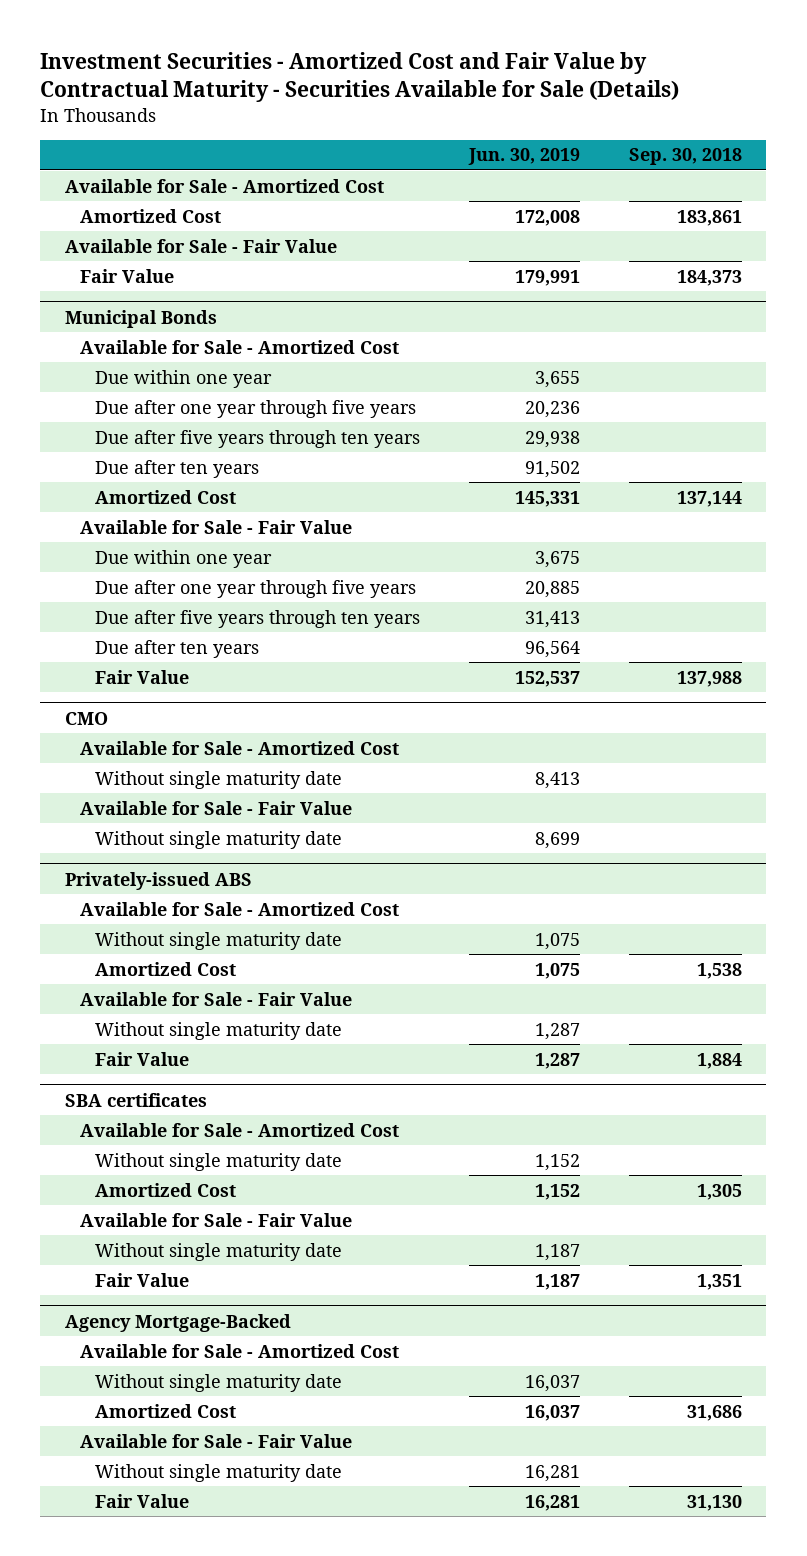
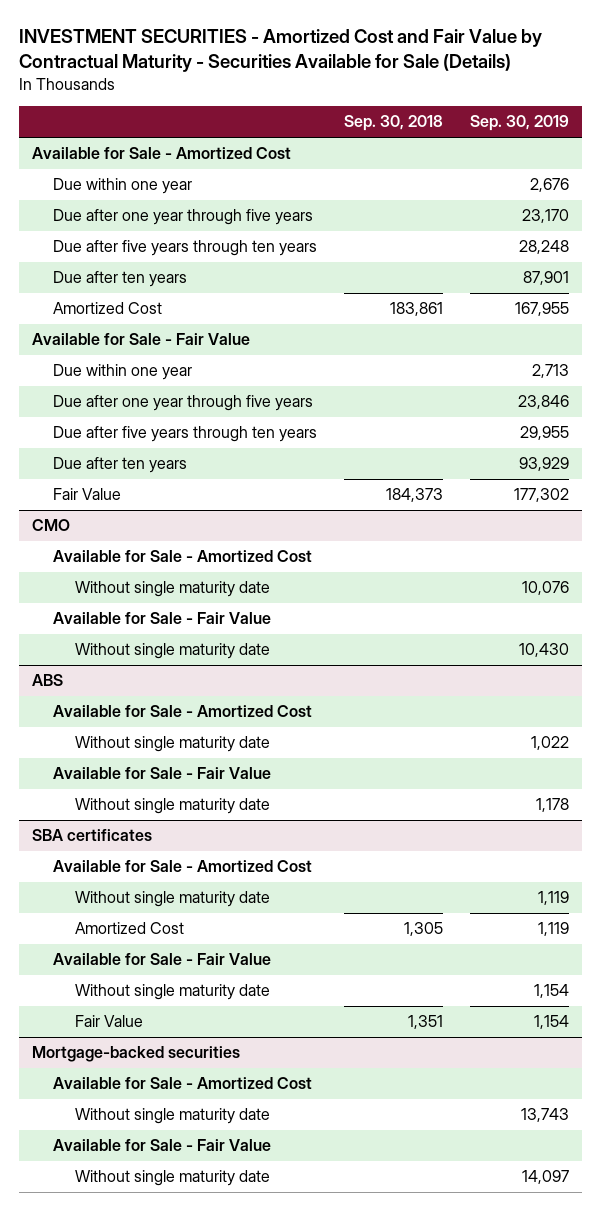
- Investment Securities - Amortized Cost and Fair Value by Contractual Maturity - Securities Available for Sale (Details)
+ INVESTMENT SECURITIES - Amortized Cost and Fair Value by Contractual Maturity - Securities Available for Sale (Details)
- | Jun. 30, 2019 | Sep. 30, 2018
+ | Sep. 30, 2018 | Sep. 30, 2019
+ Due within one year | | 2,676
+ Due after one year through five years | | 23,170
+ Due after five years through ten years | | 28,248
+ Due after ten years | | 87,901
+ Due within one year | | 2,713
+ Due after one year through five years | | 23,846
+ Due after five years through ten years | | 29,955
+ Due after ten years | | 93,929
- Municipal Bonds
- Available for Sale - Amortized Cost
- Due within one year | 3,655 |
- Due after one year through five years | 20,236 |
- Due after five years through ten years | 29,938 |
- Due after ten years | 91,502 |
- Amortized Cost | 145,331 | 137,144
- Available for Sale - Fair Value
- Due within one year | 3,675 |
- Due after one year through five years | 20,885 |
- Due after five years through ten years | 31,413 |
- Due after ten years | 96,564 |
- Fair Value | 152,537 | 137,988
- Privately-issued ABS
- Available for Sale - Amortized Cost
- Without single maturity date | 1,075 |
- Amortized Cost | 1,075 | 1,538
- Available for Sale - Fair Value
- Without single maturity date | 1,287 |
- Fair Value | 1,287 | 1,884
+ ABS
+ Available for Sale - Amortized Cost
+ Without single maturity date | | 1,022
+ Available for Sale - Fair Value
+ Without single maturity date | | 1,178
- Agency Mortgage-Backed
- Available for Sale - Amortized Cost
- Without single maturity date | 16,037 |
- Amortized Cost | 16,037 | 31,686
- Available for Sale - Fair Value
- Without single maturity date | 16,281 |
- Fair Value | 16,281 | 31,130
+ Mortgage-backed securities
+ Available for Sale - Amortized Cost
+ Without single maturity date | | 13,743
+ Available for Sale - Fair Value
+ Without single maturity date | | 14,097

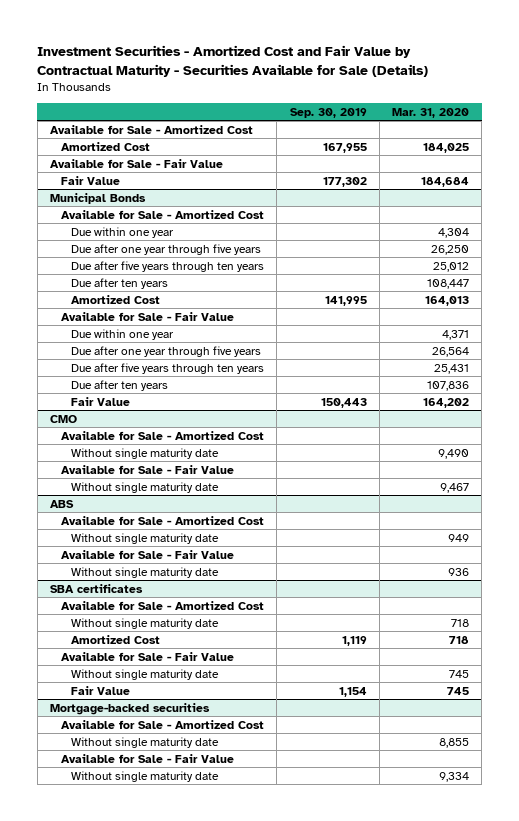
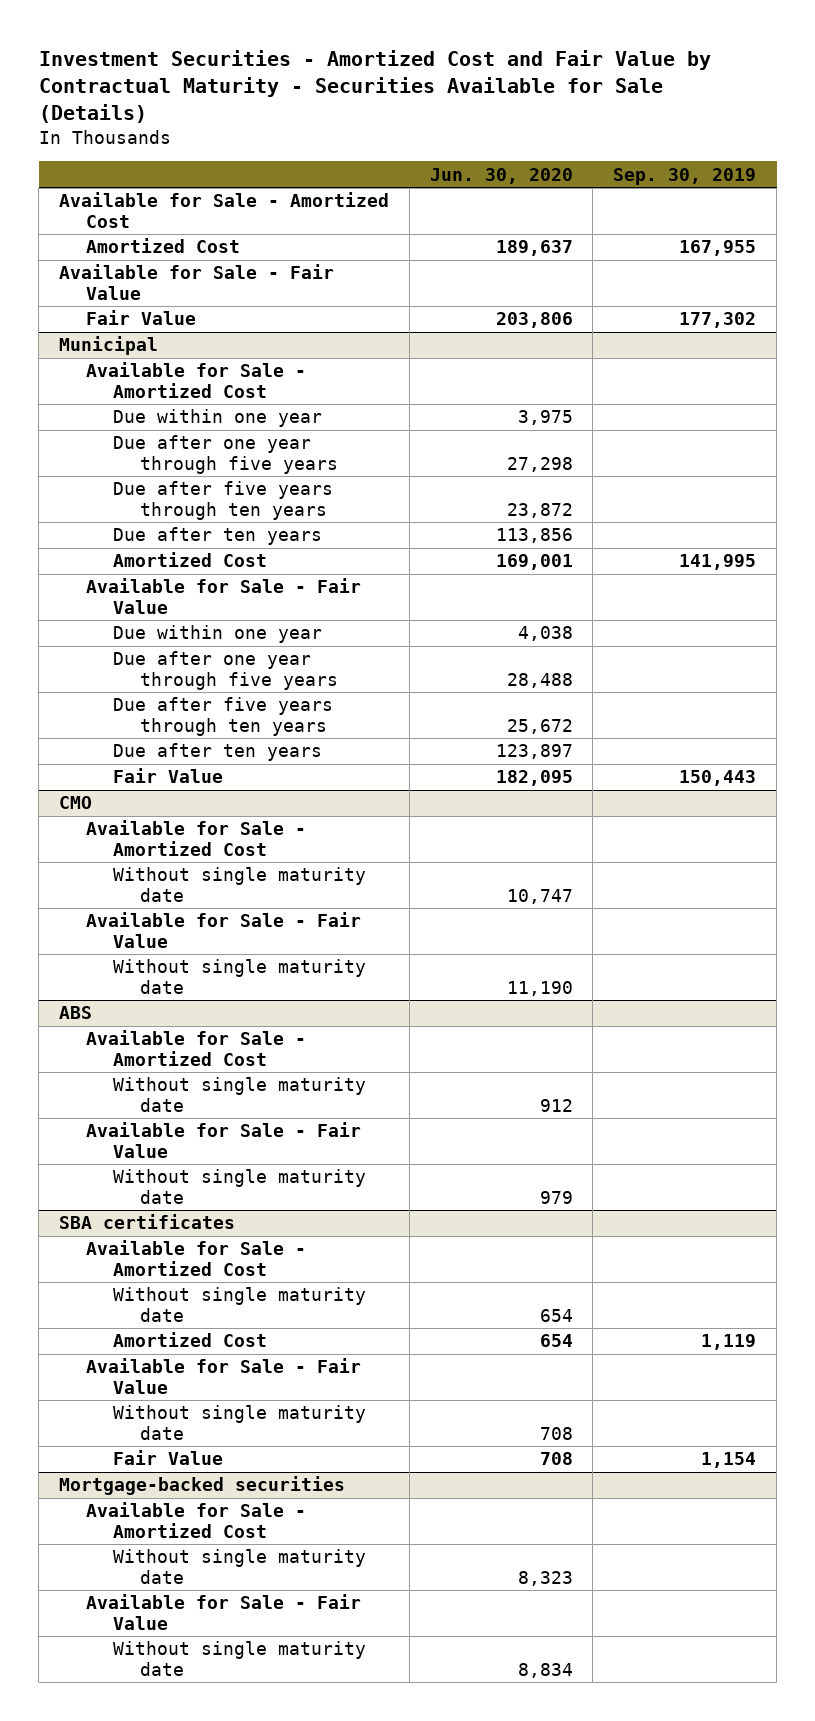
- | Sep. 30, 2019 | Mar. 31, 2020
+ | Jun. 30, 2020 | Sep. 30, 2019
- Municipal Bonds
+ Municipal

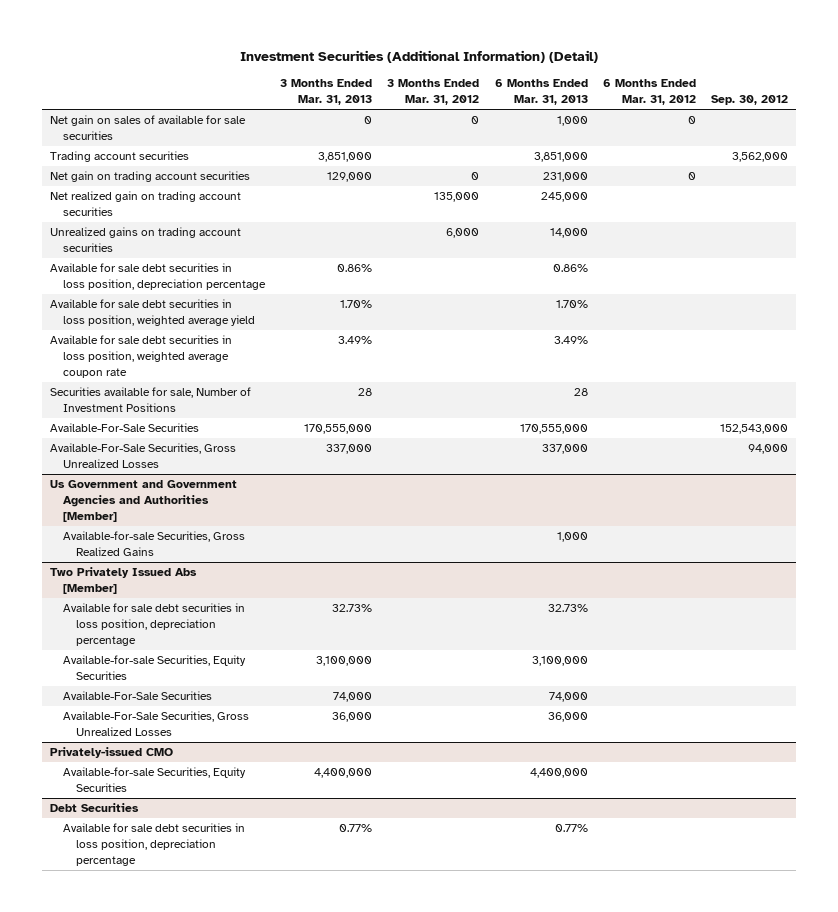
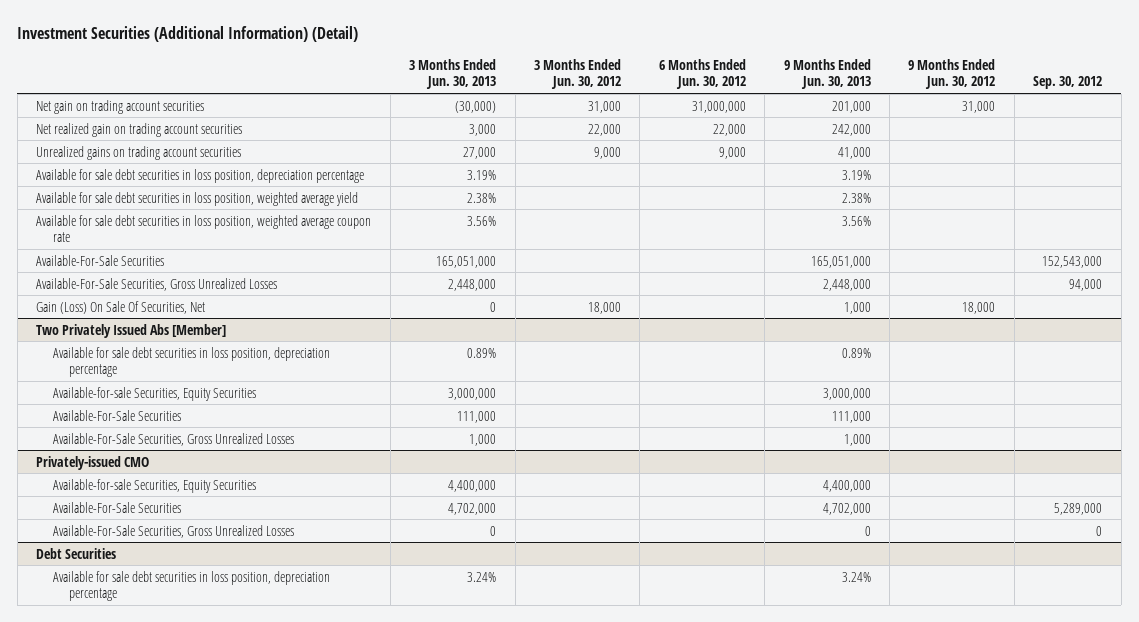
- | 3 Months Ended Mar. 31, 2013 | 3 Months Ended Mar. 31, 2012 | 6 Months Ended Mar. 31, 2013 | 6 Months Ended Mar. 31, 2012 | Sep. 30, 2012
+ | 3 Months Ended Jun. 30, 2013 | 3 Months Ended Jun. 30, 2012 | 6 Months Ended Jun. 30, 2012 | 9 Months Ended Jun. 30, 2013 | 9 Months Ended Jun. 30, 2012 | Sep. 30, 2012
- Net gain on sales of available for sale securities | 0 | 0 | 1,000 | 0 |
- Trading account securities | 3,851,000 | | 3,851,000 | | 3,562,000
- Securities available for sale, Number of Investment Positions | 28 | | 28 | |
- Us Government and Government Agencies and Authorities [Member]
- Available-for-sale Securities, Gross Realized Gains | | | 1,000 | |
+ Gain (Loss) On Sale Of Securities, Net | 0 | 18,000 | | 1,000 | 18,000 |
@ Privately-issued CMO
+ Available-For-Sale Securities | 4,702,000 | | | 4,702,000 | | 5,289,000
+ Available-For-Sale Securities, Gross Unrealized Losses | 0 | | | 0 | | 0

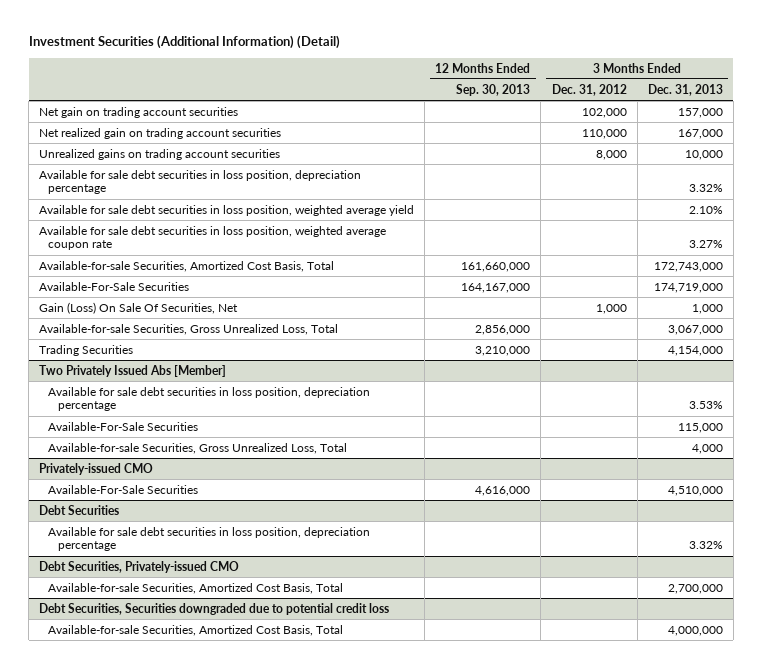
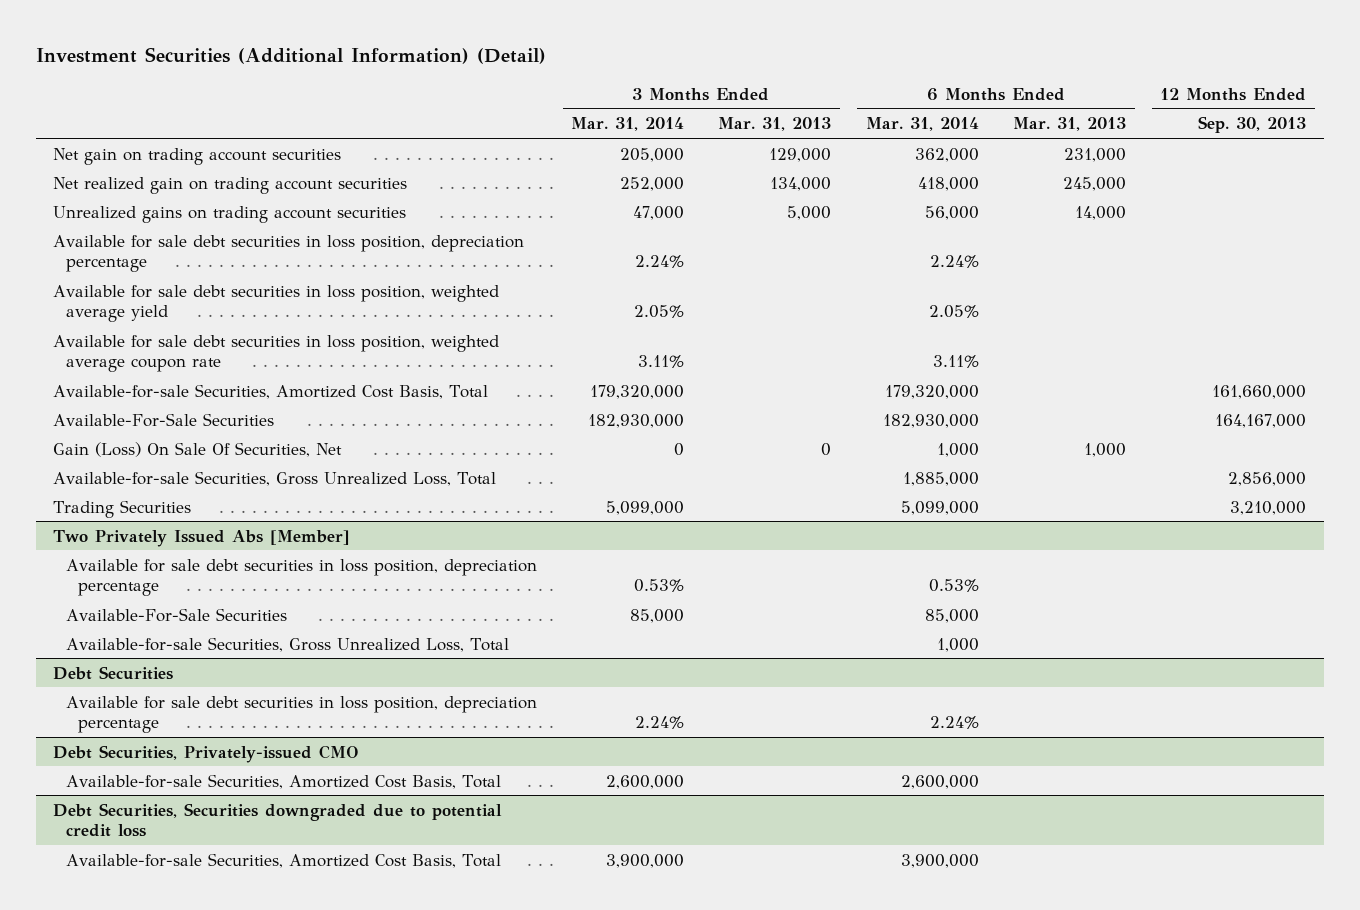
- | 12 Months Ended Sep. 30, 2013 | 3 Months Ended Dec. 31, 2012 | 3 Months Ended Dec. 31, 2013
+ | 3 Months Ended Mar. 31, 2014 | 3 Months Ended Mar. 31, 2013 | 6 Months Ended Mar. 31, 2014 | 6 Months Ended Mar. 31, 2013 | 12 Months Ended Sep. 30, 2013
- Privately-issued CMO
- Available-For-Sale Securities | 4,616,000 | | 4,510,000

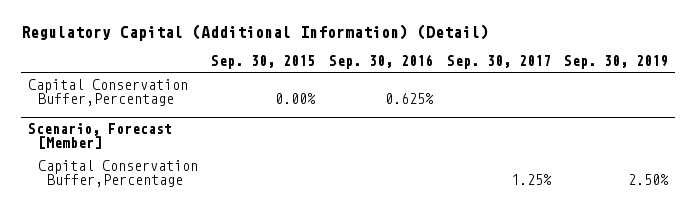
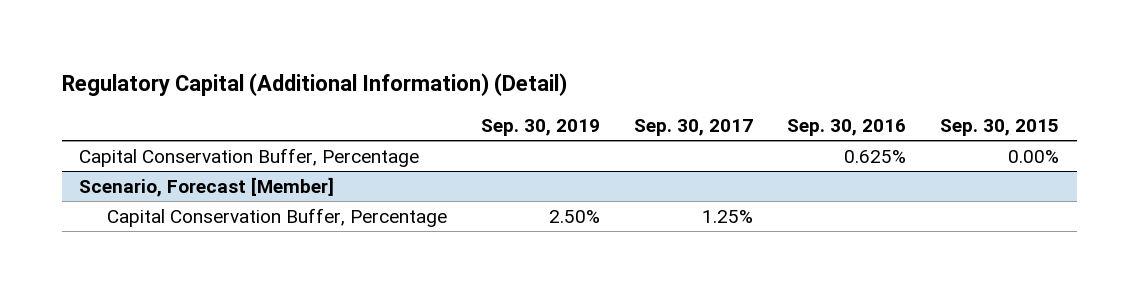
- | Sep. 30, 2015 | Sep. 30, 2016 | Sep. 30, 2017 | Sep. 30, 2019
+ | Sep. 30, 2019 | Sep. 30, 2017 | Sep. 30, 2016 | Sep. 30, 2015
- Capital Conservation Buffer,Percentage | 0.00% | 0.625% | |
+ Capital Conservation Buffer, Percentage | | | 0.625% | 0.00%
@ Scenario, Forecast [Member]
- Capital Conservation Buffer,Percentage | | | 1.25% | 2.50%
+ Capital Conservation Buffer, Percentage | 2.50% | 1.25% | |

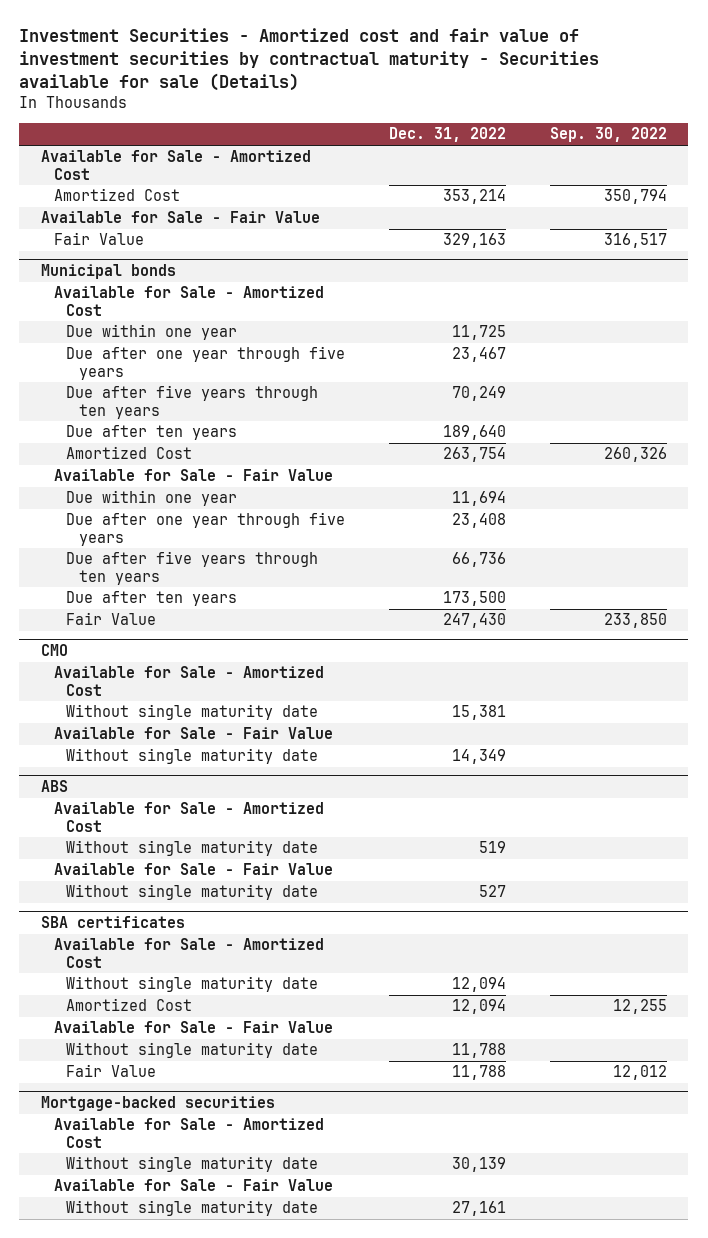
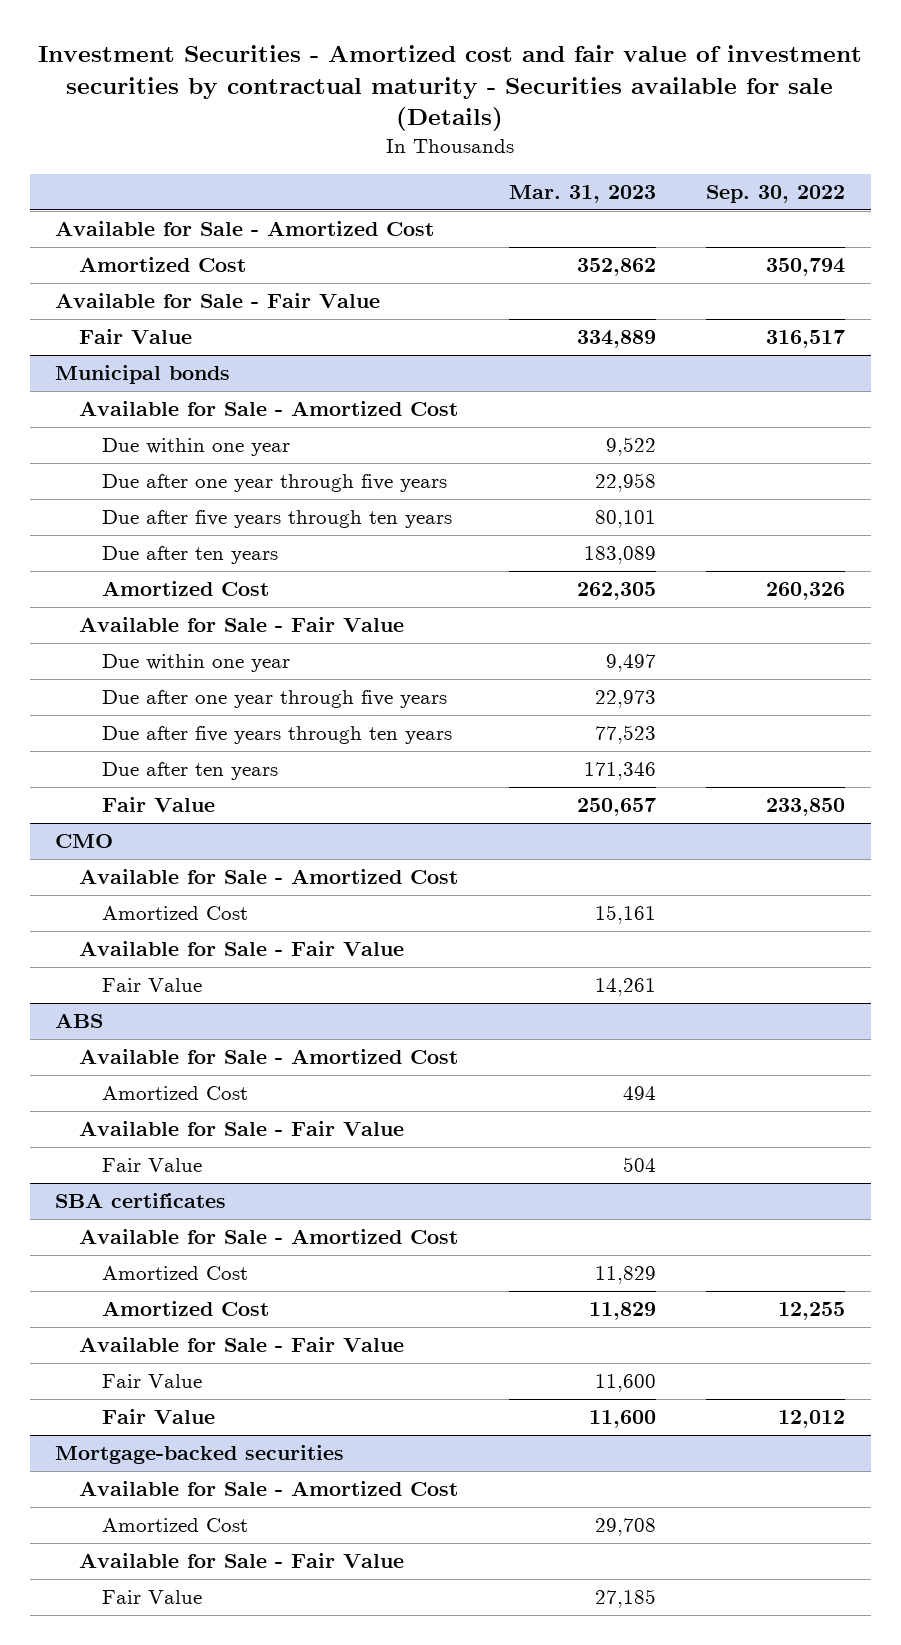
- | Dec. 31, 2022 | Sep. 30, 2022
+ | Mar. 31, 2023 | Sep. 30, 2022
@ CMO
- Without single maturity date | 15,381 |
+ Amortized Cost | 15,161 |
- Without single maturity date | 14,349 |
+ Fair Value | 14,261 |
@ ABS
- Without single maturity date | 519 |
+ Amortized Cost | 494 |
- Without single maturity date | 527 |
+ Fair Value | 504 |
@ SBA certificates
- Without single maturity date | 12,094 |
+ Amortized Cost | 11,829 |
- Without single maturity date | 11,788 |
+ Fair Value | 11,600 |
@ Mortgage-backed securities
- Without single maturity date | 30,139 |
+ Amortized Cost | 29,708 |
- Without single maturity date | 27,161 |
+ Fair Value | 27,185 |

